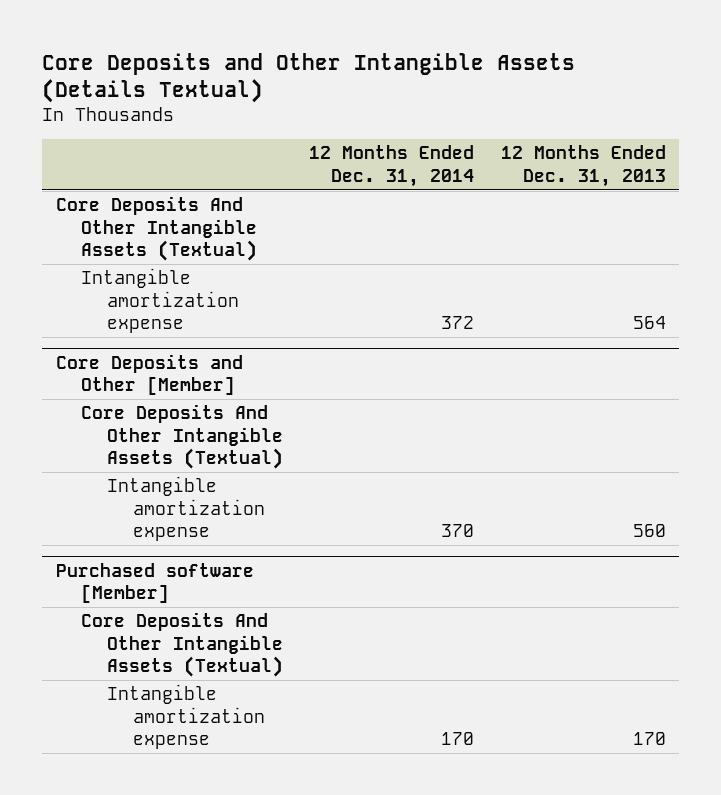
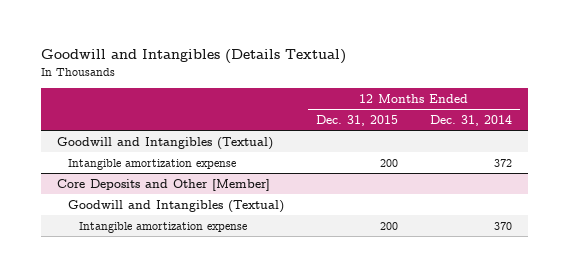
- Core Deposits and Other Intangible Assets (Details Textual)
+ Goodwill and Intangibles (Details Textual)
- | 12 Months Ended Dec. 31, 2014 | 12 Months Ended Dec. 31, 2013
+ | 12 Months Ended Dec. 31, 2015 | 12 Months Ended Dec. 31, 2014
- Core Deposits And Other Intangible Assets (Textual)
+ Goodwill and Intangibles (Textual)
@ Core Deposits and Other [Member]
- Core Deposits And Other Intangible Assets (Textual)
+ Goodwill and Intangibles (Textual)
- Purchased software [Member]
- Core Deposits And Other Intangible Assets (Textual)
- Intangible amortization expense | 170 | 170

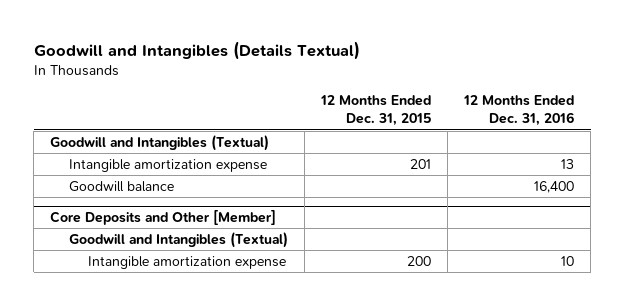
- | 12 Months Ended Dec. 31, 2015 | 12 Months Ended Dec. 31, 2014
+ | 12 Months Ended Dec. 31, 2015 | 12 Months Ended Dec. 31, 2016
- Intangible amortization expense | 200 | 372
+ Intangible amortization expense | 201 | 13
+ Goodwill balance | | 16,400

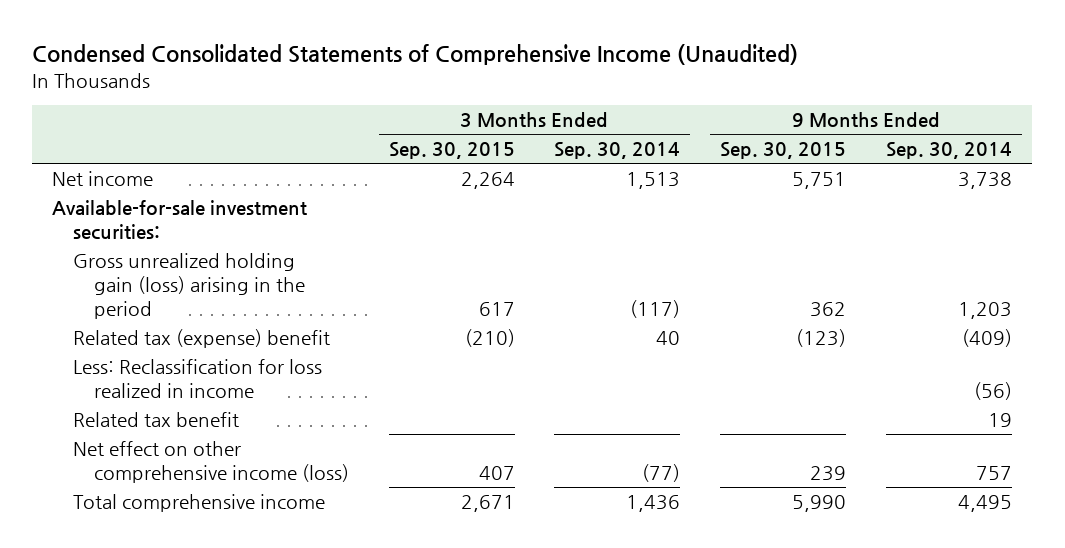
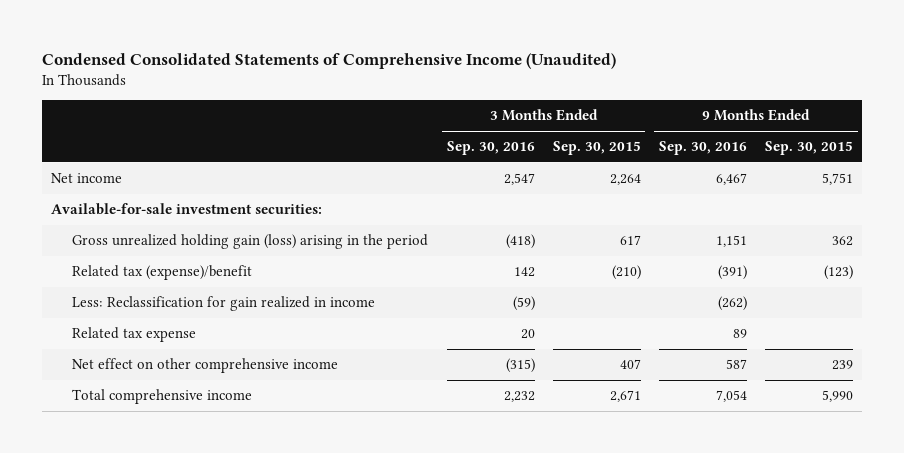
- | 3 Months Ended Sep. 30, 2015 | 3 Months Ended Sep. 30, 2014 | 9 Months Ended Sep. 30, 2015 | 9 Months Ended Sep. 30, 2014
+ | 3 Months Ended Sep. 30, 2016 | 3 Months Ended Sep. 30, 2015 | 9 Months Ended Sep. 30, 2016 | 9 Months Ended Sep. 30, 2015
- Related tax (expense) benefit | (210) | 40 | (123) | (409)
- Less: Reclassification for loss realized in income | | | | (56)
- Related tax benefit | | | | 19
- Net effect on other comprehensive income (loss) | 407 | (77) | 239 | 757
+ Related tax (expense)/benefit | 142 | (210) | (391) | (123)
+ Less: Reclassification for gain realized in income | (59) | | (262) |
+ Related tax expense | 20 | | 89 |
+ Net effect on other comprehensive income | (315) | 407 | 587 | 239

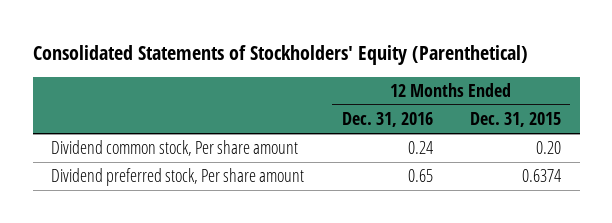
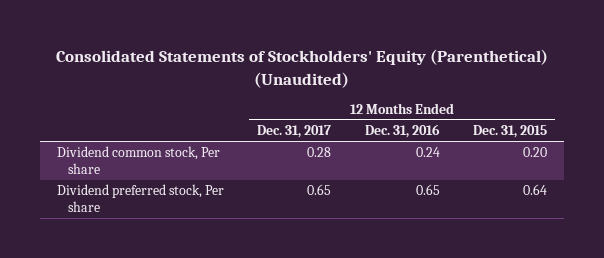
- Consolidated Statements of Stockholders' Equity (Parenthetical)
+ Consolidated Statements of Stockholders' Equity (Parenthetical) (Unaudited)
- | 12 Months Ended Dec. 31, 2016 | 12 Months Ended Dec. 31, 2015
+ | 12 Months Ended Dec. 31, 2017 | 12 Months Ended Dec. 31, 2016 | 12 Months Ended Dec. 31, 2015
- Dividend common stock, Per share amount | 0.24 | 0.20
- Dividend preferred stock, Per share amount | 0.65 | 0.6374
+ Dividend common stock, Per share | 0.28 | 0.24 | 0.20
+ Dividend preferred stock, Per share | 0.65 | 0.65 | 0.64

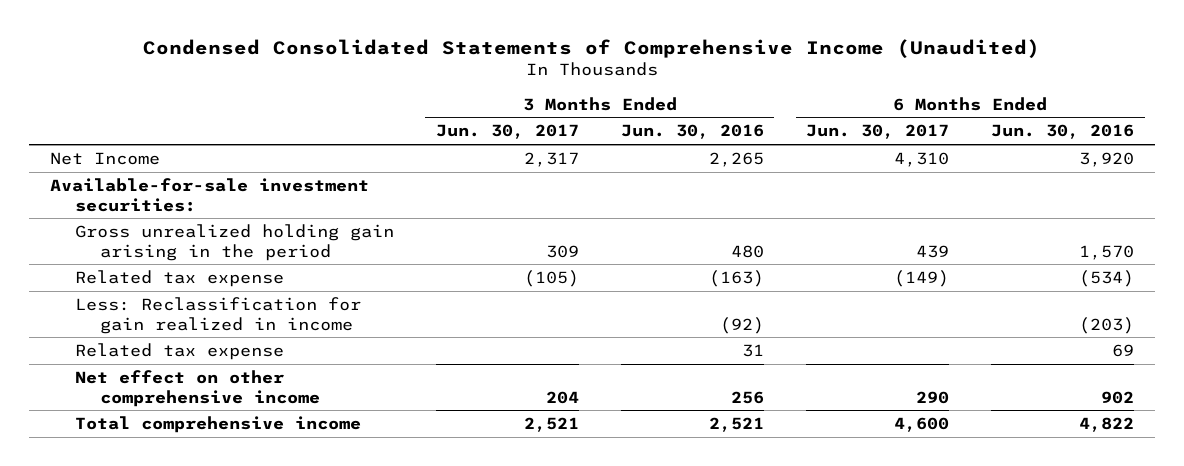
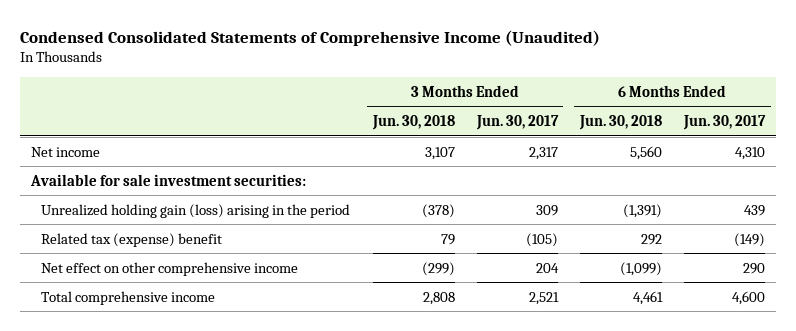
- | 3 Months Ended Jun. 30, 2017 | 3 Months Ended Jun. 30, 2016 | 6 Months Ended Jun. 30, 2017 | 6 Months Ended Jun. 30, 2016
+ | 3 Months Ended Jun. 30, 2018 | 3 Months Ended Jun. 30, 2017 | 6 Months Ended Jun. 30, 2018 | 6 Months Ended Jun. 30, 2017
- Net Income | 2,317 | 2,265 | 4,310 | 3,920
- Available-for-sale investment securities:
- Gross unrealized holding gain arising in the period | 309 | 480 | 439 | 1,570
- Related tax expense | (105) | (163) | (149) | (534)
- Less: Reclassification for gain realized in income | | (92) | | (203)
- Related tax expense | | 31 | | 69
+ Net income | 3,107 | 2,317 | 5,560 | 4,310
+ Available for sale investment securities:
+ Unrealized holding gain (loss) arising in the period | (378) | 309 | (1,391) | 439
+ Related tax (expense) benefit | 79 | (105) | 292 | (149)

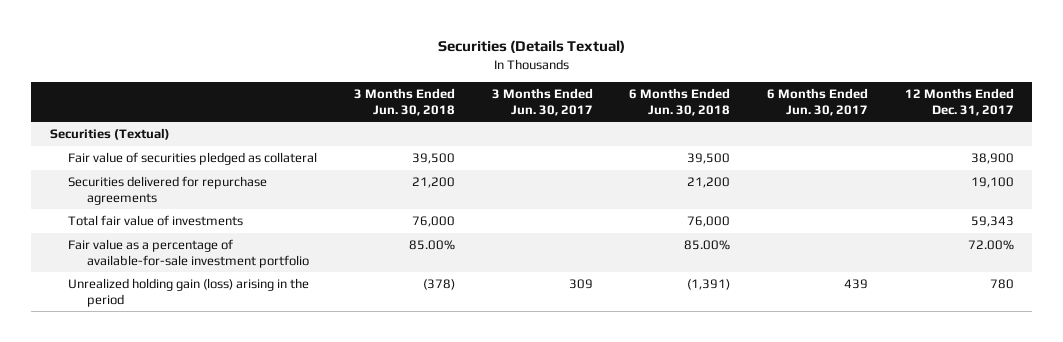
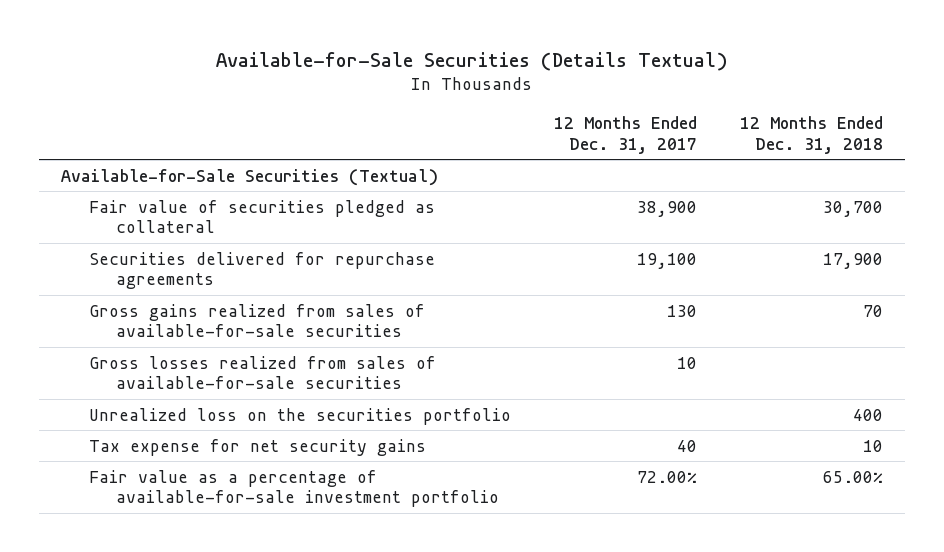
- Securities (Details Textual)
+ Available-for-Sale Securities (Details Textual)
- | 3 Months Ended Jun. 30, 2018 | 3 Months Ended Jun. 30, 2017 | 6 Months Ended Jun. 30, 2018 | 6 Months Ended Jun. 30, 2017 | 12 Months Ended Dec. 31, 2017
+ | 12 Months Ended Dec. 31, 2017 | 12 Months Ended Dec. 31, 2018
- Securities (Textual)
+ Available-for-Sale Securities (Textual)
- Total fair value of investments | 76,000 | | 76,000 | | 59,343
+ Gross gains realized from sales of available-for-sale securities | 130 | 70
+ Gross losses realized from sales of available-for-sale securities | 10 |
+ Unrealized loss on the securities portfolio | | 400
+ Tax expense for net security gains | 40 | 10
- Unrealized holding gain (loss) arising in the period | (378) | 309 | (1,391) | 439 | 780

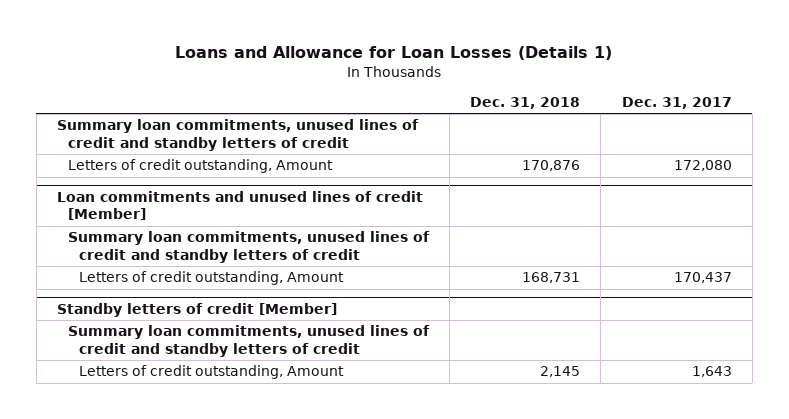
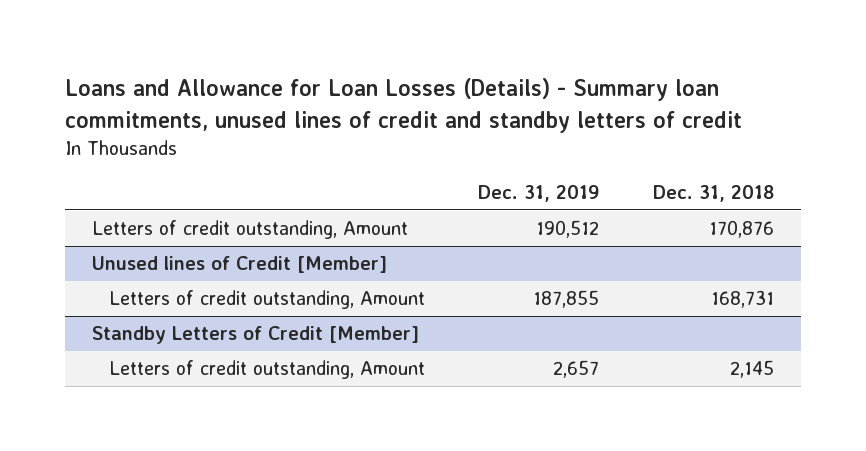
- Loans and Allowance for Loan Losses (Details 1)
+ Loans and Allowance for Loan Losses (Details) - Summary loan commitments, unused lines of credit and standby letters of credit
- | Dec. 31, 2018 | Dec. 31, 2017
+ | Dec. 31, 2019 | Dec. 31, 2018
- Summary loan commitments, unused lines of credit and standby letters of credit
- Loan commitments and unused lines of credit [Member]
- Summary loan commitments, unused lines of credit and standby letters of credit
+ Unused lines of Credit [Member]
- Standby letters of credit [Member]
- Summary loan commitments, unused lines of credit and standby letters of credit
+ Standby Letters of Credit [Member]

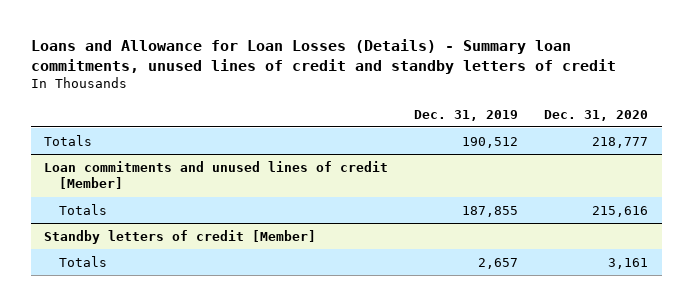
- | Dec. 31, 2019 | Dec. 31, 2018
+ | Dec. 31, 2019 | Dec. 31, 2020
- Letters of credit outstanding, Amount | 190,512 | 170,876
- Unused lines of Credit [Member]
- Letters of credit outstanding, Amount | 187,855 | 168,731
- Standby Letters of Credit [Member]
- Letters of credit outstanding, Amount | 2,657 | 2,145
+ Totals | 190,512 | 218,777
+ Loan commitments and unused lines of credit [Member]
+ Totals | 187,855 | 215,616
+ Standby letters of credit [Member]
+ Totals | 2,657 | 3,161

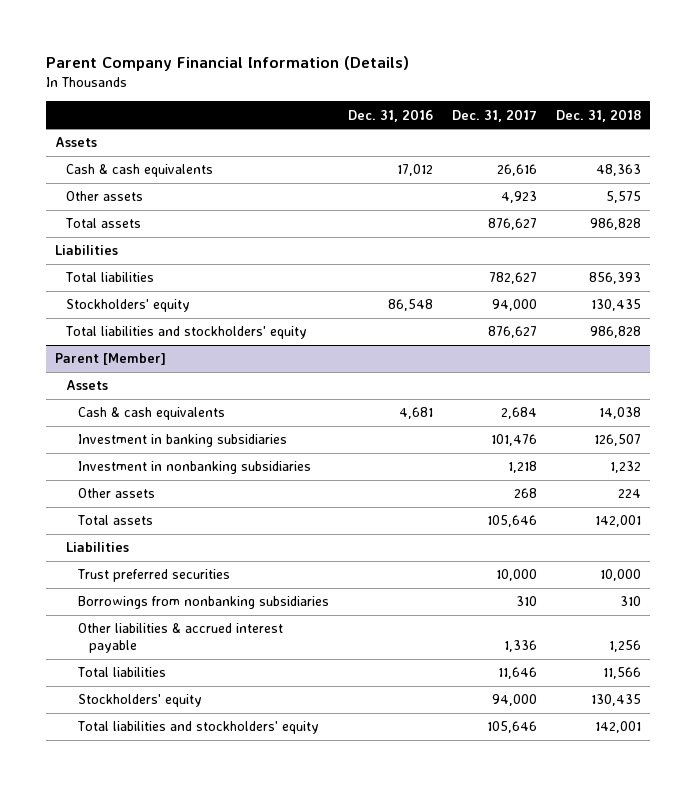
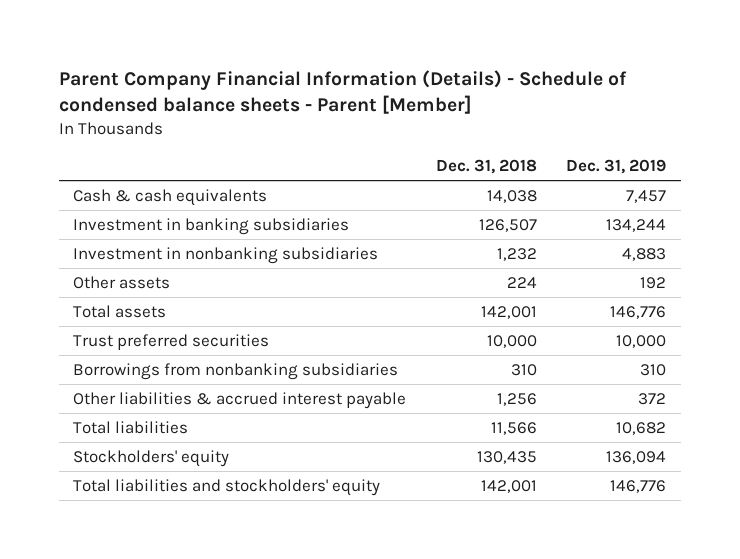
- Parent Company Financial Information (Details)
+ Parent Company Financial Information (Details) - Schedule of condensed balance sheets - Parent [Member]
- | Dec. 31, 2016 | Dec. 31, 2017 | Dec. 31, 2018
+ | Dec. 31, 2018 | Dec. 31, 2019
- Assets
- Cash & cash equivalents | 17,012 | 26,616 | 48,363
- Other assets | | 4,923 | 5,575
- Total assets | | 876,627 | 986,828
- Liabilities
- Total liabilities | | 782,627 | 856,393
- Stockholders' equity | 86,548 | 94,000 | 130,435
- Total liabilities and stockholders' equity | | 876,627 | 986,828
- Parent [Member]
- Assets
- Liabilities

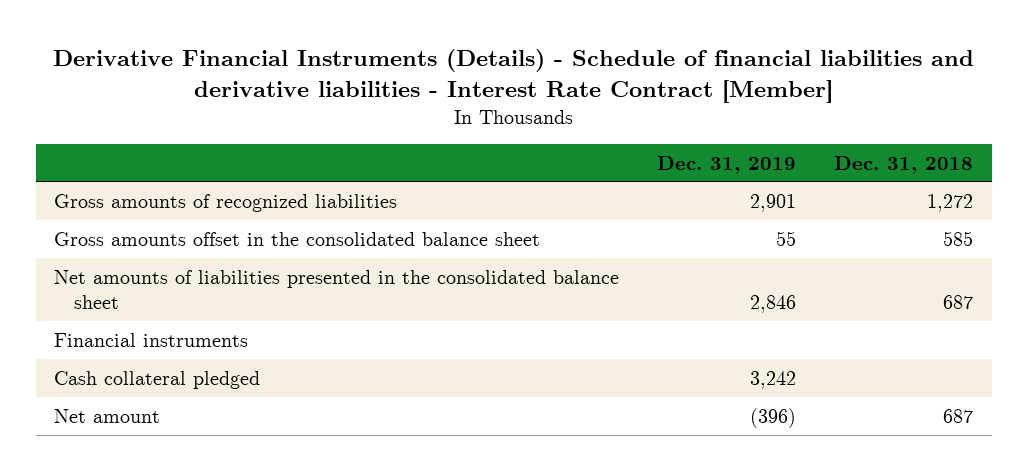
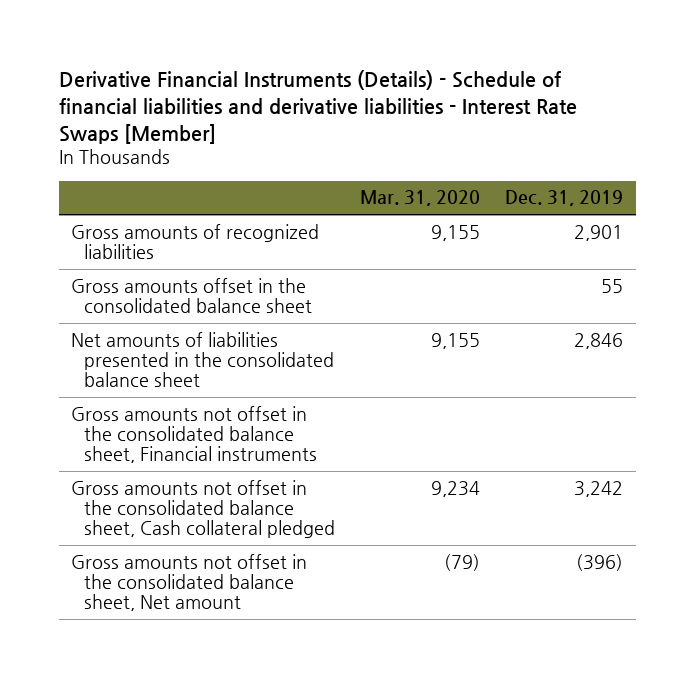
- Derivative Financial Instruments (Details) - Schedule of financial liabilities and derivative liabilities - Interest Rate Contract [Member]
+ Derivative Financial Instruments (Details) - Schedule of financial liabilities and derivative liabilities - Interest Rate Swaps [Member]
- | Dec. 31, 2019 | Dec. 31, 2018
+ | Mar. 31, 2020 | Dec. 31, 2019
- Financial instruments
- Cash collateral pledged | 3,242 |
- Net amount | (396) | 687
+ Gross amounts not offset in the consolidated balance sheet, Financial instruments
+ Gross amounts not offset in the consolidated balance sheet, Cash collateral pledged | 9,234 | 3,242
+ Gross amounts not offset in the consolidated balance sheet, Net amount | (79) | (396)

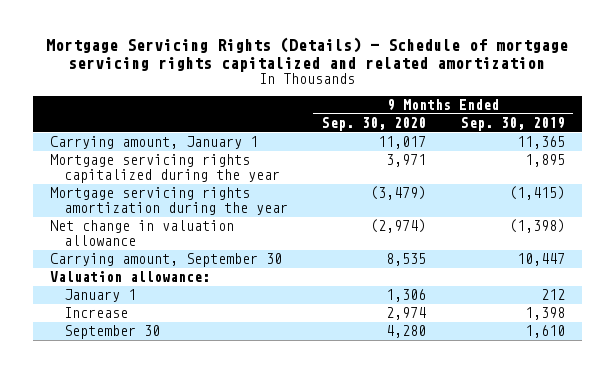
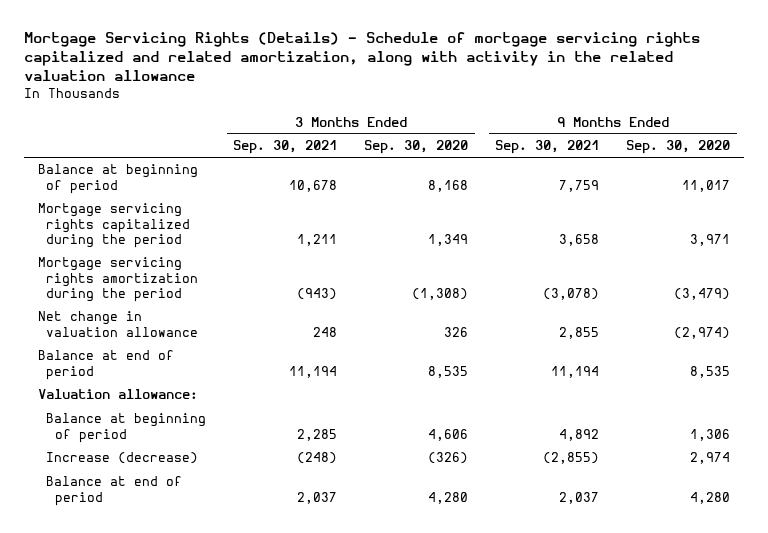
- Mortgage Servicing Rights (Details) - Schedule of mortgage servicing rights capitalized and related amortization
+ Mortgage Servicing Rights (Details) - Schedule of mortgage servicing rights capitalized and related amortization, along with activity in the related valuation allowance
- | 9 Months Ended Sep. 30, 2020 | 9 Months Ended Sep. 30, 2019
+ | 3 Months Ended Sep. 30, 2021 | 3 Months Ended Sep. 30, 2020 | 9 Months Ended Sep. 30, 2021 | 9 Months Ended Sep. 30, 2020
- Carrying amount, January 1 | 11,017 | 11,365
- Mortgage servicing rights capitalized during the year | 3,971 | 1,895
- Mortgage servicing rights amortization during the year | (3,479) | (1,415)
+ Balance at beginning of period | 10,678 | 8,168 | 7,759 | 11,017
+ Mortgage servicing rights capitalized during the period | 1,211 | 1,349 | 3,658 | 3,971
+ Mortgage servicing rights amortization during the period | (943) | (1,308) | (3,078) | (3,479)
- Carrying amount, September 30 | 8,535 | 10,447
+ Balance at end of period | 11,194 | 8,535 | 11,194 | 8,535
- January 1 | 1,306 | 212
- Increase | 2,974 | 1,398
- September 30 | 4,280 | 1,610
+ Balance at beginning of period | 2,285 | 4,606 | 4,892 | 1,306
+ Increase (decrease) | (248) | (326) | (2,855) | 2,974
+ Balance at end of period | 2,037 | 4,280 | 2,037 | 4,280

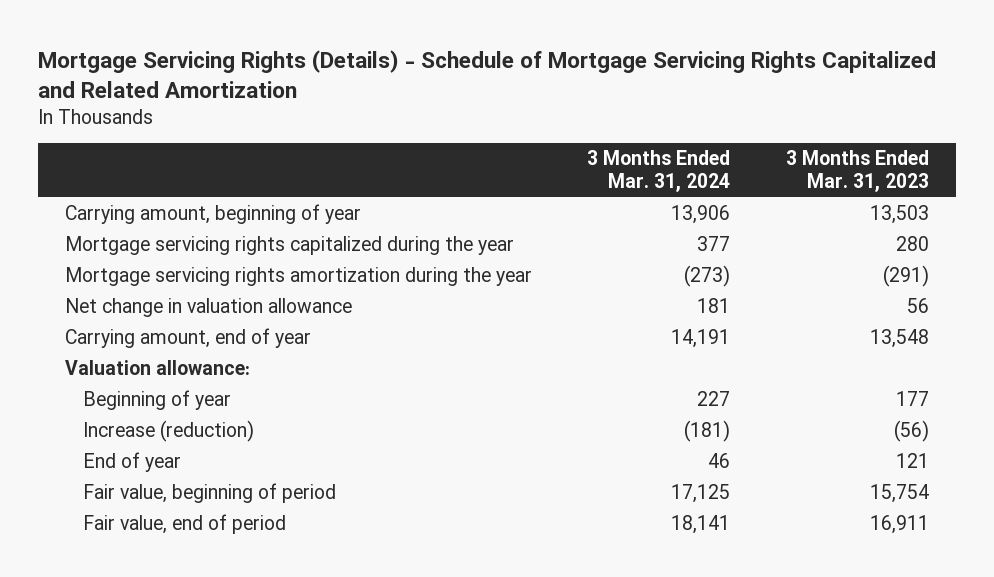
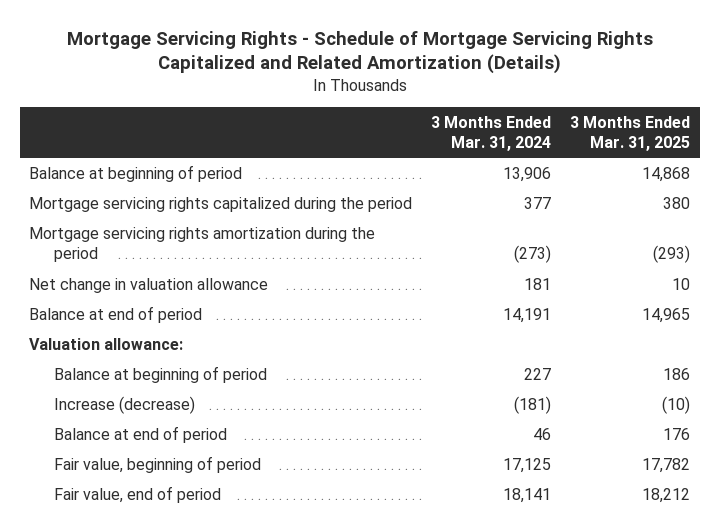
- Mortgage Servicing Rights (Details) - Schedule of Mortgage Servicing Rights Capitalized and Related Amortization
+ Mortgage Servicing Rights - Schedule of Mortgage Servicing Rights Capitalized and Related Amortization (Details)
- | 3 Months Ended Mar. 31, 2024 | 3 Months Ended Mar. 31, 2023
+ | 3 Months Ended Mar. 31, 2024 | 3 Months Ended Mar. 31, 2025
- Carrying amount, beginning of year | 13,906 | 13,503
- Mortgage servicing rights capitalized during the year | 377 | 280
- Mortgage servicing rights amortization during the year | (273) | (291)
+ Balance at beginning of period | 13,906 | 14,868
+ Mortgage servicing rights capitalized during the period | 377 | 380
+ Mortgage servicing rights amortization during the period | (273) | (293)
- Carrying amount, end of year | 14,191 | 13,548
+ Balance at end of period | 14,191 | 14,965
- Beginning of year | 227 | 177
- Increase (reduction) | (181) | (56)
- End of year | 46 | 121
+ Balance at beginning of period | 227 | 186
+ Increase (decrease) | (181) | (10)
+ Balance at end of period | 46 | 176

